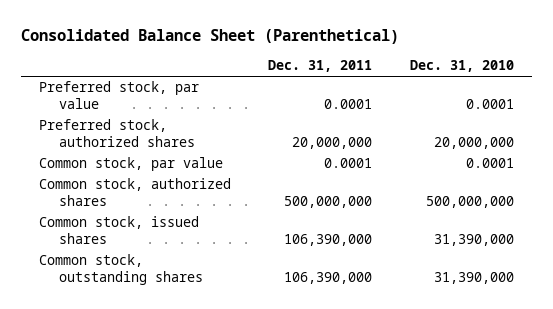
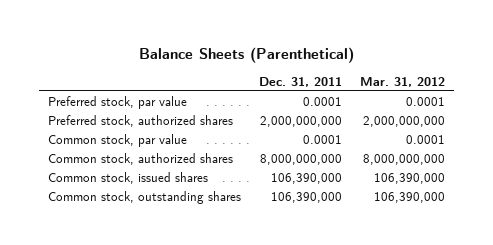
- Consolidated Balance Sheet (Parenthetical)
+ Balance Sheets (Parenthetical)
- | Dec. 31, 2011 | Dec. 31, 2010
+ | Dec. 31, 2011 | Mar. 31, 2012
- Preferred stock, authorized shares | 20,000,000 | 20,000,000
+ Preferred stock, authorized shares | 2,000,000,000 | 2,000,000,000
- Common stock, authorized shares | 500,000,000 | 500,000,000
+ Common stock, authorized shares | 8,000,000,000 | 8,000,000,000

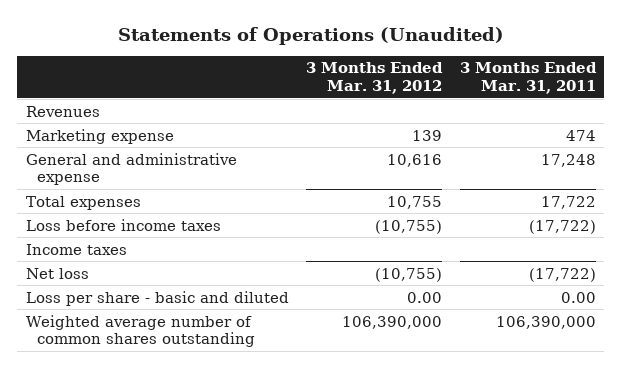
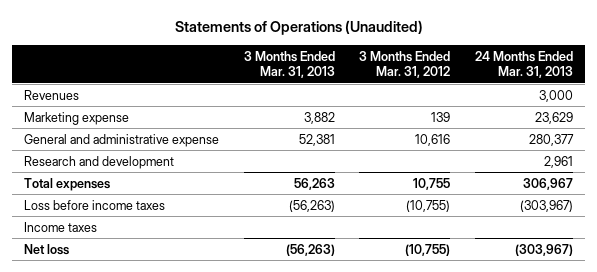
- | 3 Months Ended Mar. 31, 2012 | 3 Months Ended Mar. 31, 2011
+ | 3 Months Ended Mar. 31, 2013 | 3 Months Ended Mar. 31, 2012 | 24 Months Ended Mar. 31, 2013
+ Research and development | | | 2,961
- Loss per share - basic and diluted | 0.00 | 0.00
- Weighted average number of common shares outstanding | 106,390,000 | 106,390,000

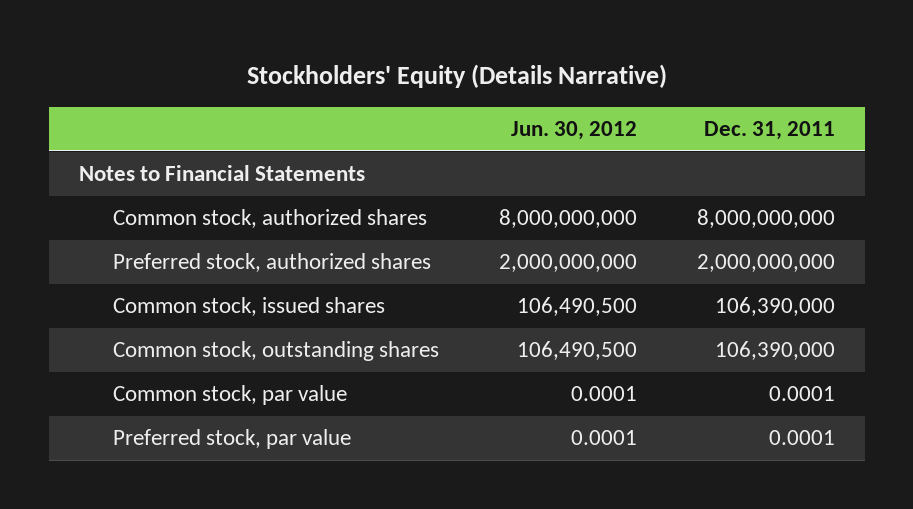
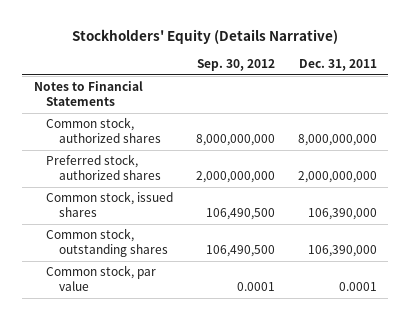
- | Jun. 30, 2012 | Dec. 31, 2011
+ | Sep. 30, 2012 | Dec. 31, 2011
- Preferred stock, par value | 0.0001 | 0.0001

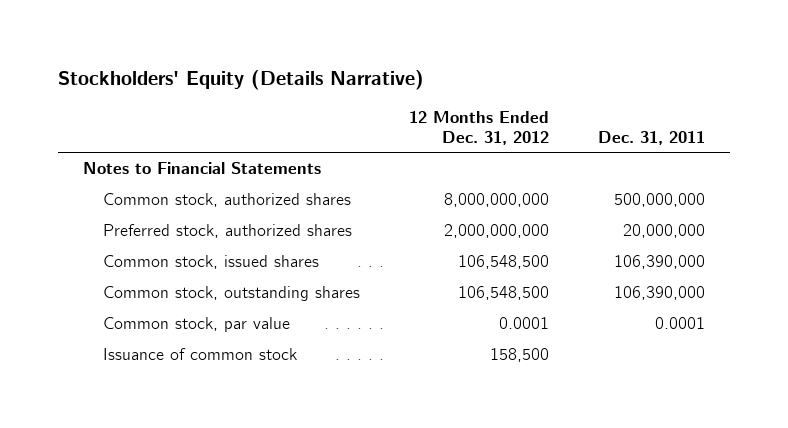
- | Sep. 30, 2012 | Dec. 31, 2011
+ | 12 Months Ended Dec. 31, 2012 | Dec. 31, 2011
- Common stock, authorized shares | 8,000,000,000 | 8,000,000,000
- Preferred stock, authorized shares | 2,000,000,000 | 2,000,000,000
+ Common stock, authorized shares | 8,000,000,000 | 500,000,000
+ Preferred stock, authorized shares | 2,000,000,000 | 20,000,000
+ Issuance of common stock | 158,500 |

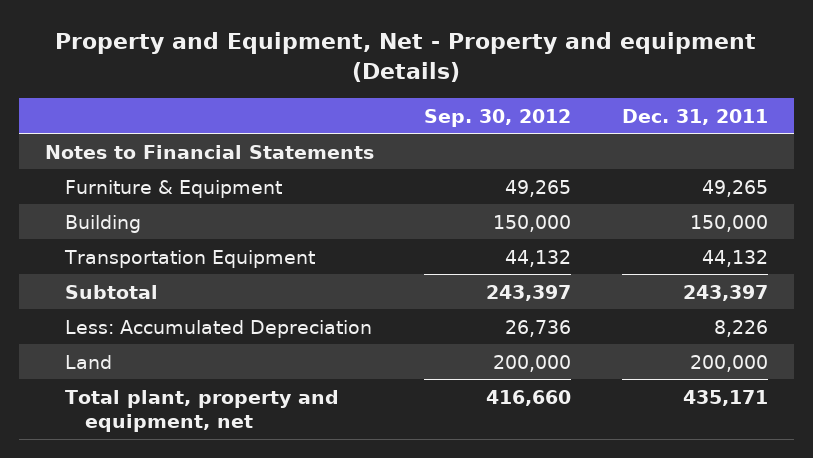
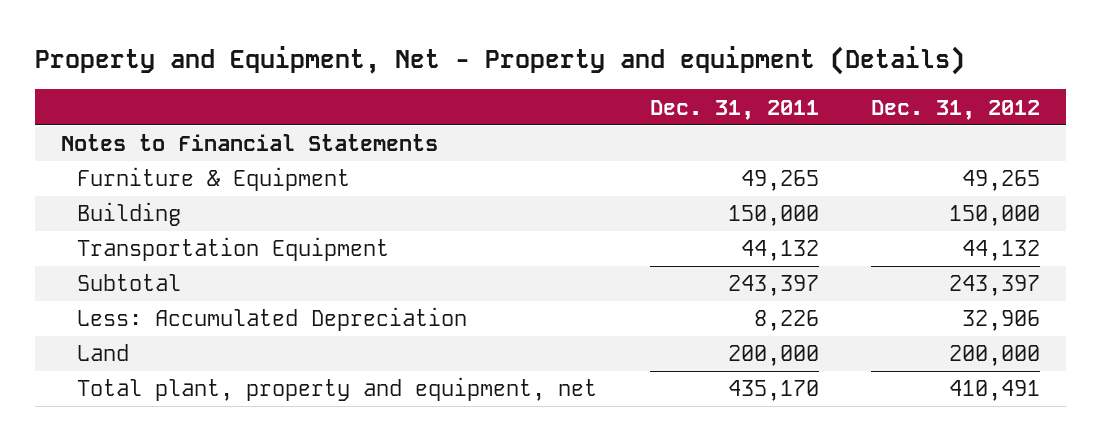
- | Sep. 30, 2012 | Dec. 31, 2011
+ | Dec. 31, 2011 | Dec. 31, 2012
- Total plant, property and equipment, net | 416,660 | 435,171
+ Total plant, property and equipment, net | 435,170 | 410,491

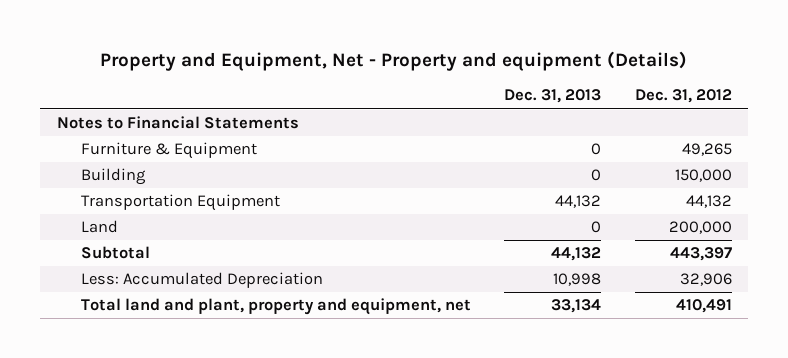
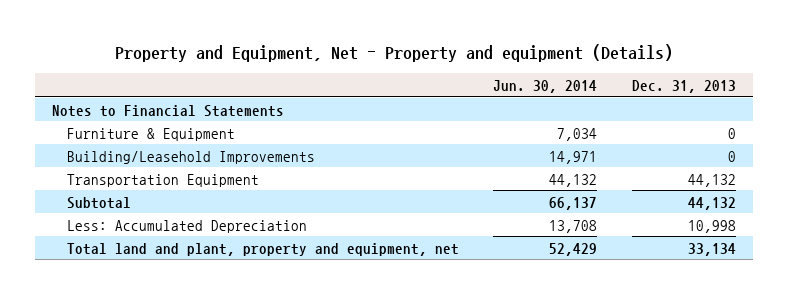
- | Dec. 31, 2013 | Dec. 31, 2012
+ | Jun. 30, 2014 | Dec. 31, 2013
- Building | 0 | 150,000
+ Building/Leasehold Improvements | 14,971 | 0
- Land | 0 | 200,000

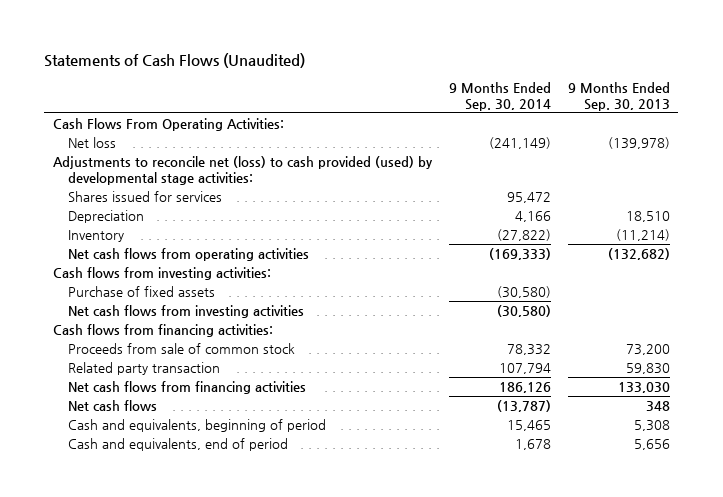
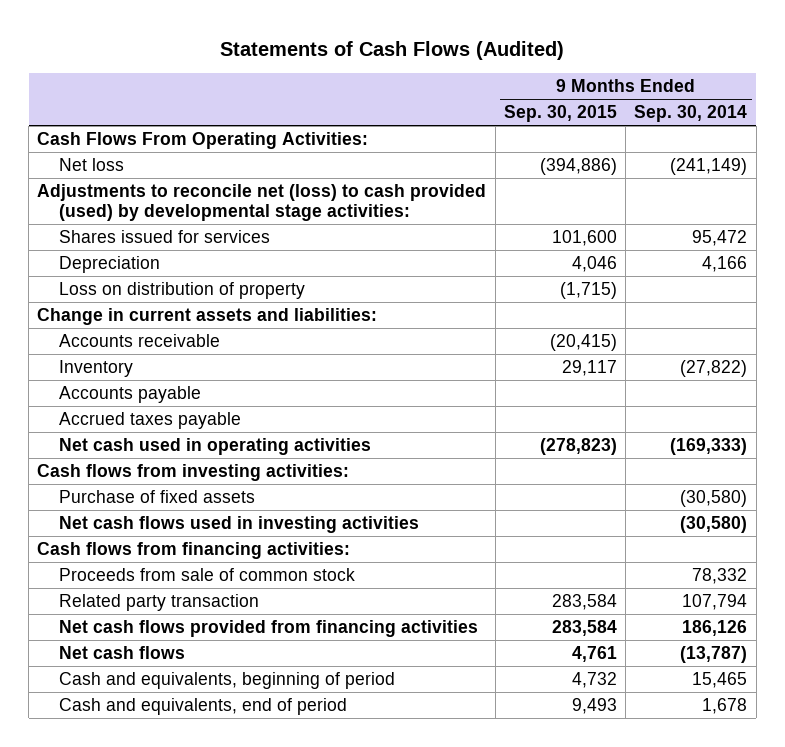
- Statements of Cash Flows (Unaudited)
+ Statements of Cash Flows (Audited)
- | 9 Months Ended Sep. 30, 2014 | 9 Months Ended Sep. 30, 2013
+ | 9 Months Ended Sep. 30, 2015 | 9 Months Ended Sep. 30, 2014
+ Loss on distribution of property | (1,715) |
+ Change in current assets and liabilities:
+ Accounts receivable | (20,415) |
- Net cash flows from operating activities | (169,333) | (132,682)
+ Accounts payable
+ Accrued taxes payable
+ Net cash used in operating activities | (278,823) | (169,333)
- Net cash flows from investing activities | (30,580) |
+ Net cash flows used in investing activities | | (30,580)
- Net cash flows from financing activities | 186,126 | 133,030
+ Net cash flows provided from financing activities | 283,584 | 186,126

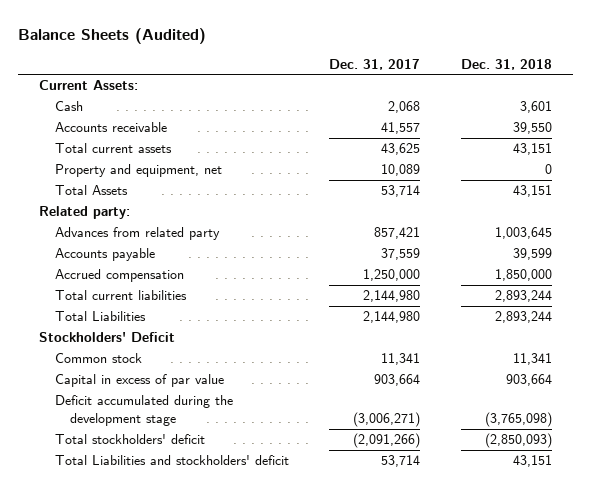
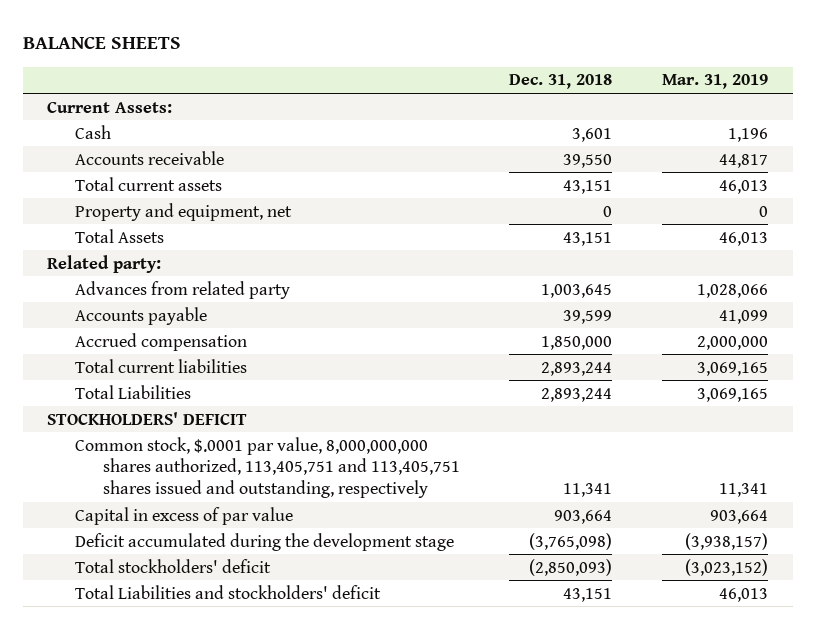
- Balance Sheets (Audited)
+ BALANCE SHEETS
- | Dec. 31, 2017 | Dec. 31, 2018
+ | Dec. 31, 2018 | Mar. 31, 2019
- Stockholders' Deficit
- Common stock | 11,341 | 11,341
+ STOCKHOLDERS' DEFICIT
+ Common stock, $.0001 par value, 8,000,000,000 shares authorized, 113,405,751 and 113,405,751 shares issued and outstanding, respectively | 11,341 | 11,341

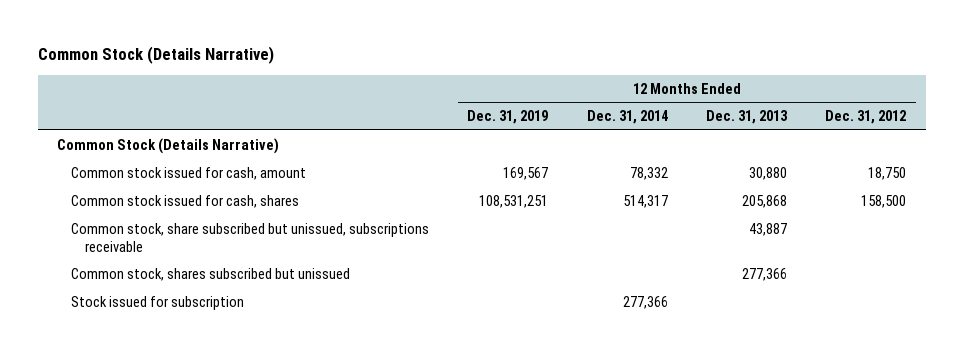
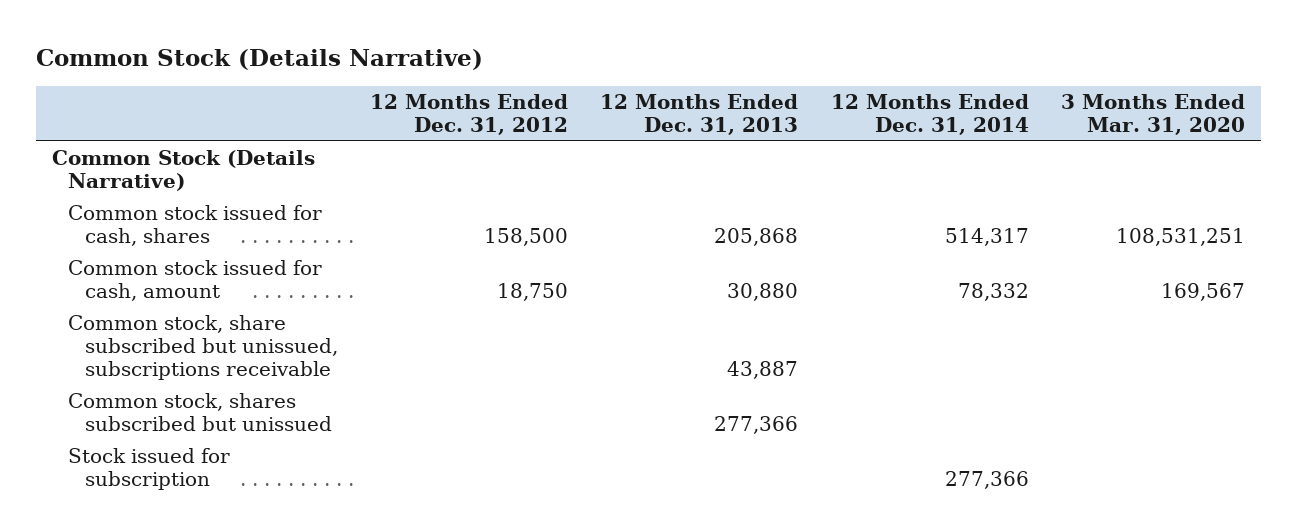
- | 12 Months Ended Dec. 31, 2019 | 12 Months Ended Dec. 31, 2014 | 12 Months Ended Dec. 31, 2013 | 12 Months Ended Dec. 31, 2012
+ | 12 Months Ended Dec. 31, 2012 | 12 Months Ended Dec. 31, 2013 | 12 Months Ended Dec. 31, 2014 | 3 Months Ended Mar. 31, 2020
moved down: Common stock issued for cash, amount | 18,750 | 30,880 | 78,332 | 169,567

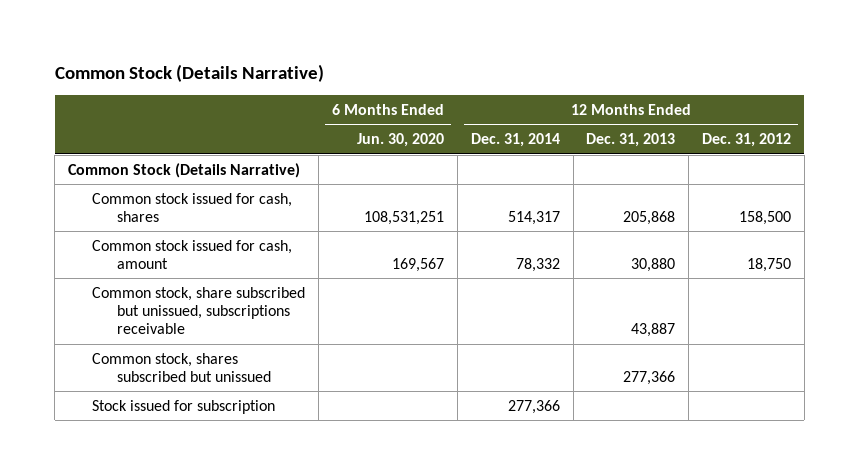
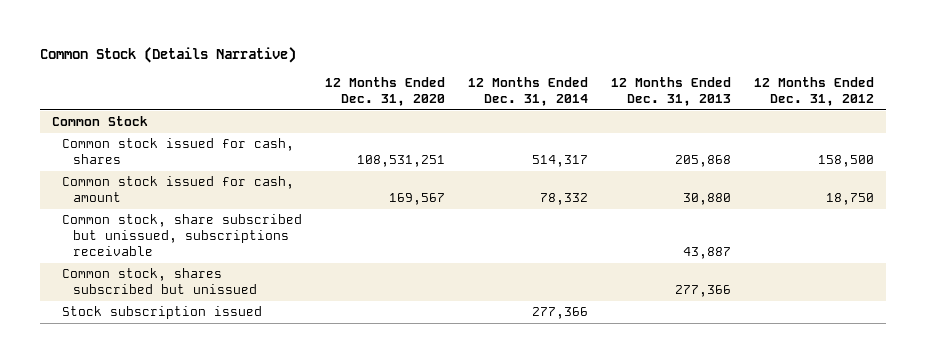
- | 6 Months Ended Jun. 30, 2020 | 12 Months Ended Dec. 31, 2014 | 12 Months Ended Dec. 31, 2013 | 12 Months Ended Dec. 31, 2012
+ | 12 Months Ended Dec. 31, 2020 | 12 Months Ended Dec. 31, 2014 | 12 Months Ended Dec. 31, 2013 | 12 Months Ended Dec. 31, 2012
- Common Stock (Details Narrative)
+ Common Stock
- Stock issued for subscription | | 277,366 | |
+ Stock subscription issued | | 277,366 | |

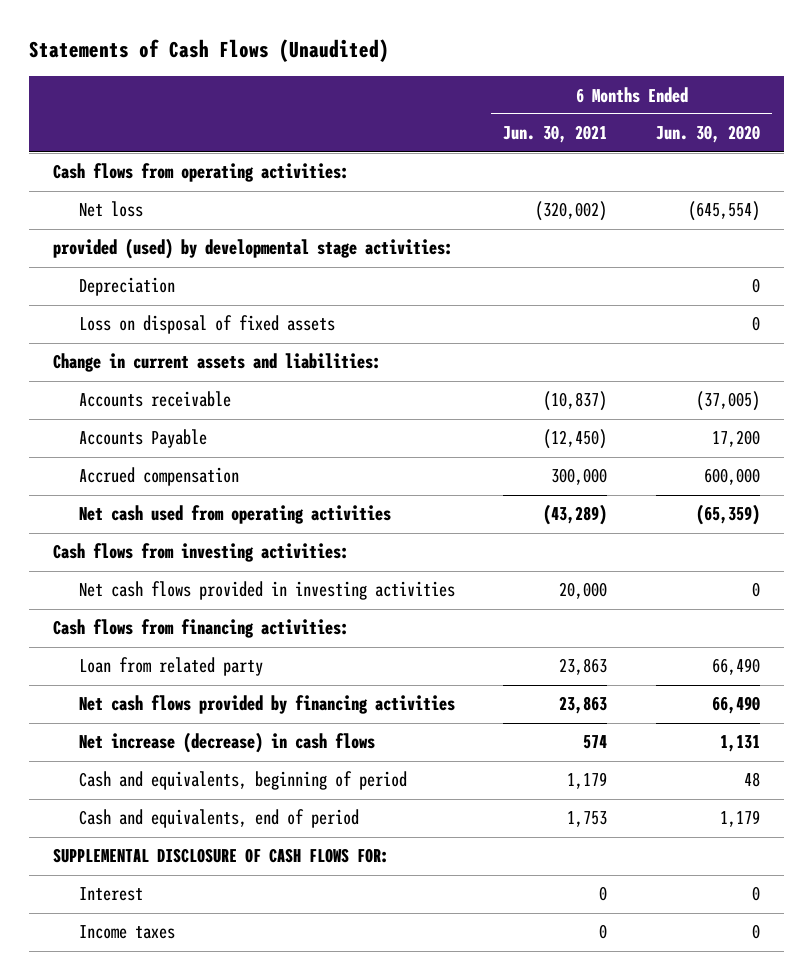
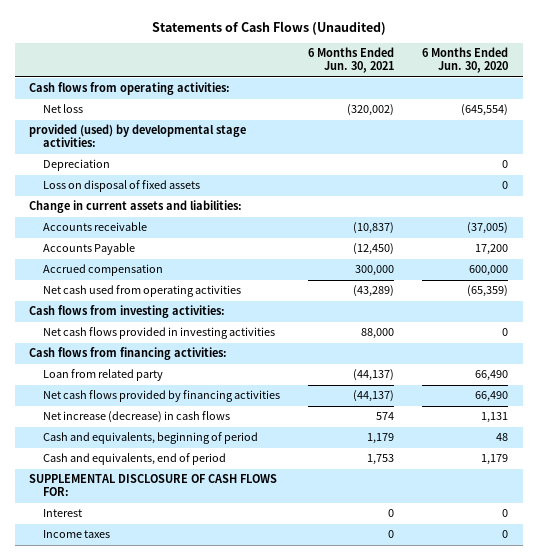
- Net cash flows provided in investing activities | 20,000 | 0
+ Net cash flows provided in investing activities | 88,000 | 0
- Loan from related party | 23,863 | 66,490
- Net cash flows provided by financing activities | 23,863 | 66,490
+ Loan from related party | (44,137) | 66,490
+ Net cash flows provided by financing activities | (44,137) | 66,490

